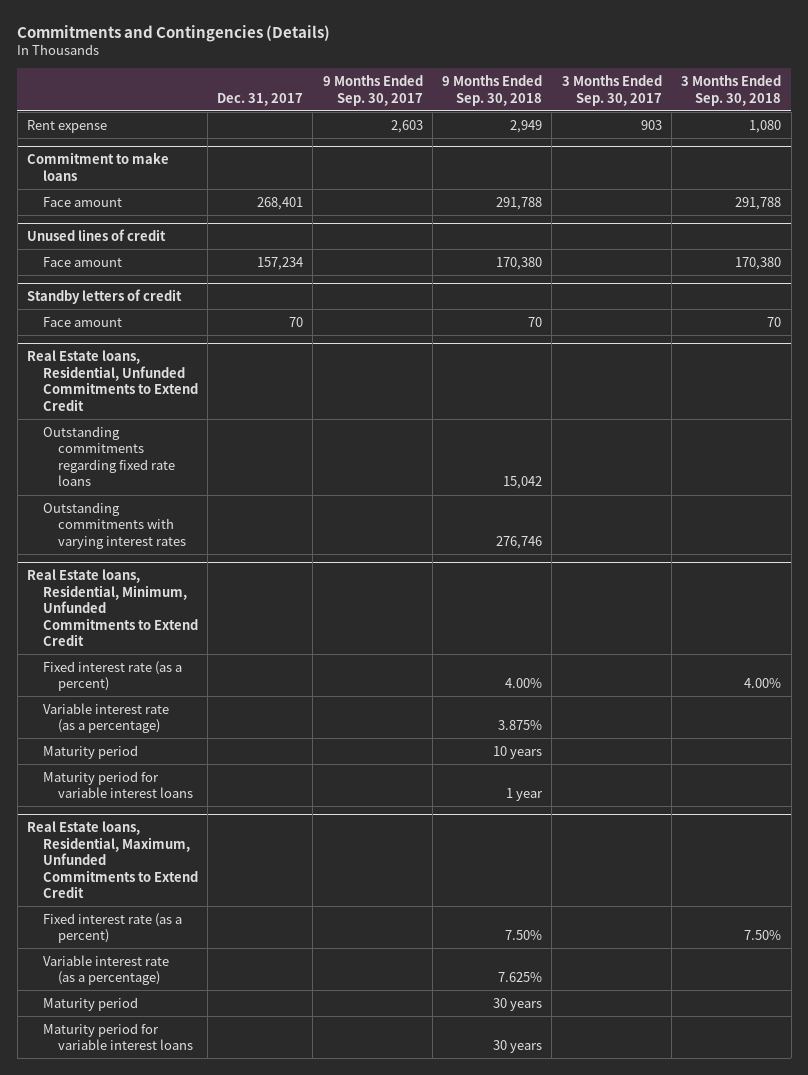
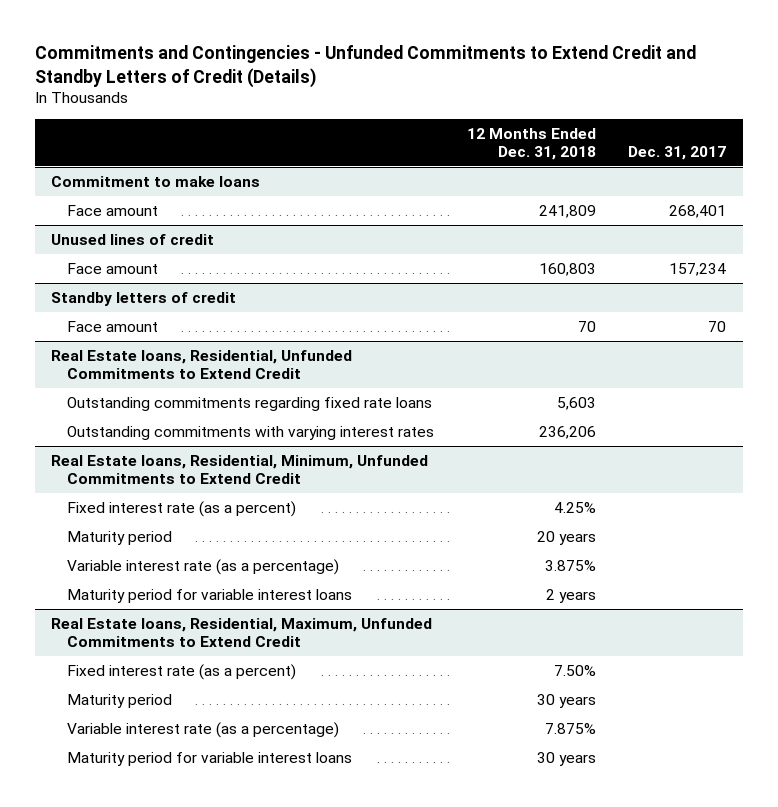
- Commitments and Contingencies (Details)
+ Commitments and Contingencies - Unfunded Commitments to Extend Credit and Standby Letters of Credit (Details)
- | Dec. 31, 2017 | 9 Months Ended Sep. 30, 2017 | 9 Months Ended Sep. 30, 2018 | 3 Months Ended Sep. 30, 2017 | 3 Months Ended Sep. 30, 2018
+ | 12 Months Ended Dec. 31, 2018 | Dec. 31, 2017
- Rent expense | | 2,603 | 2,949 | 903 | 1,080
@ Real Estate loans, Residential, Minimum, Unfunded Commitments to Extend Credit
moved down: Variable interest rate (as a percentage) | 3.875% |
@ Real Estate loans, Residential, Maximum, Unfunded Commitments to Extend Credit
moved down: Variable interest rate (as a percentage) | 7.875% |

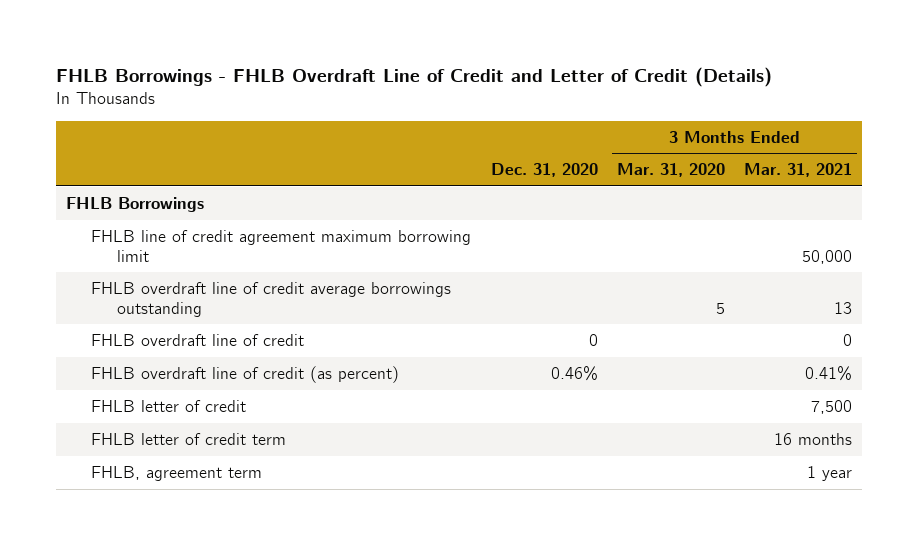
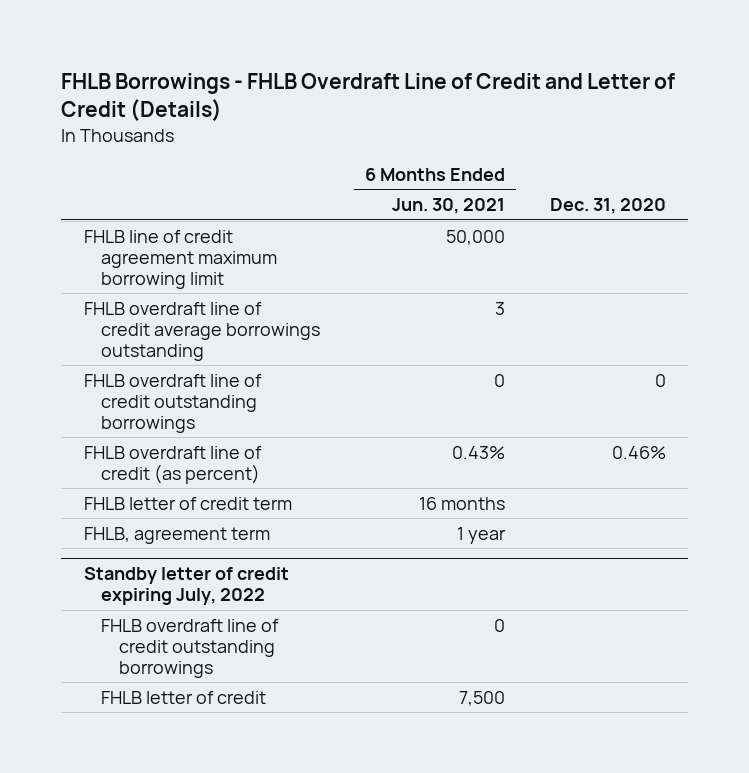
- | Dec. 31, 2020 | 3 Months Ended Mar. 31, 2020 | 3 Months Ended Mar. 31, 2021
+ | 6 Months Ended Jun. 30, 2021 | Dec. 31, 2020
- FHLB Borrowings
- FHLB overdraft line of credit | 0 | | 0
+ FHLB overdraft line of credit outstanding borrowings | 0 | 0
- FHLB letter of credit | | | 7,500
+ Standby letter of credit expiring July, 2022
+ FHLB overdraft line of credit outstanding borrowings | 0 |
+ FHLB letter of credit | 7,500 |

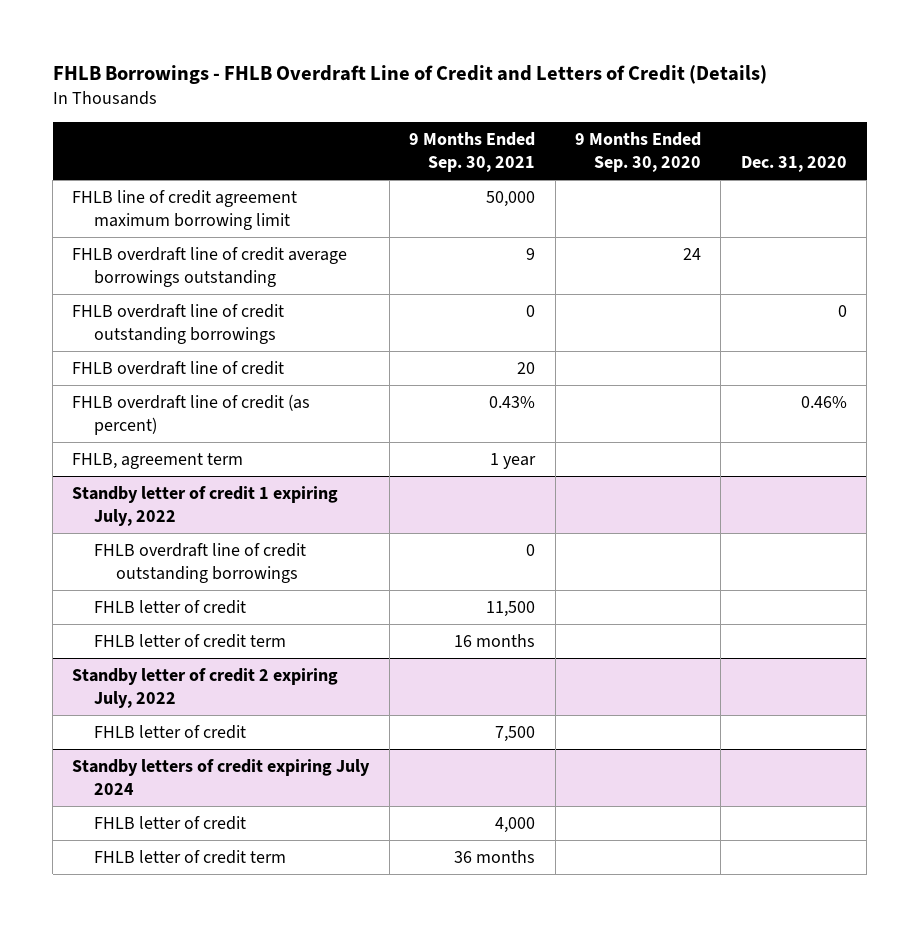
- FHLB Borrowings - FHLB Overdraft Line of Credit and Letter of Credit (Details)
+ FHLB Borrowings - FHLB Overdraft Line of Credit and Letters of Credit (Details)
- | 6 Months Ended Jun. 30, 2021 | Dec. 31, 2020
+ | 9 Months Ended Sep. 30, 2021 | 9 Months Ended Sep. 30, 2020 | Dec. 31, 2020
+ FHLB overdraft line of credit | 20 | |
- FHLB letter of credit term | 16 months |
- Standby letter of credit expiring July, 2022
+ Standby letter of credit 1 expiring July, 2022
+ FHLB letter of credit term | 16 months | |
+ Standby letter of credit 2 expiring July, 2022
+ FHLB letter of credit | 7,500 | |
+ Standby letters of credit expiring July 2024
+ FHLB letter of credit | 4,000 | |
+ FHLB letter of credit term | 36 months | |

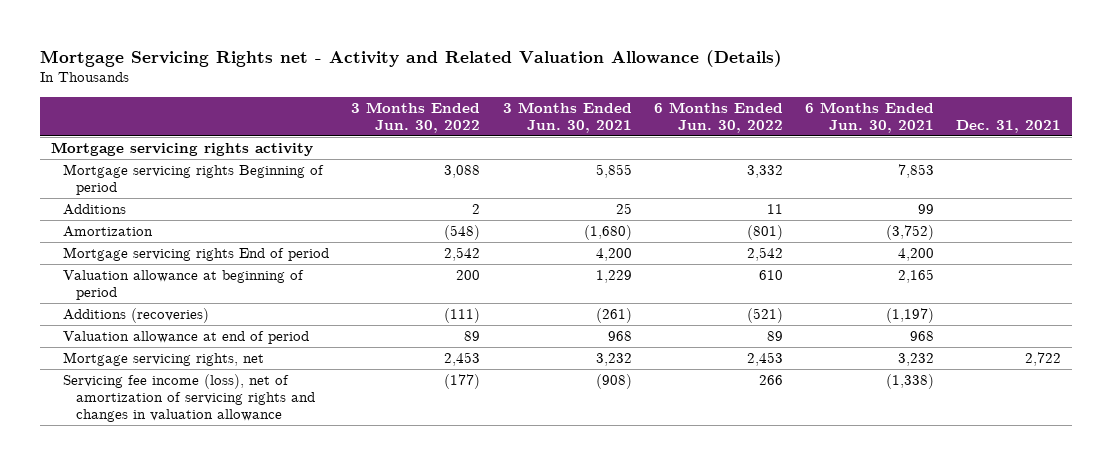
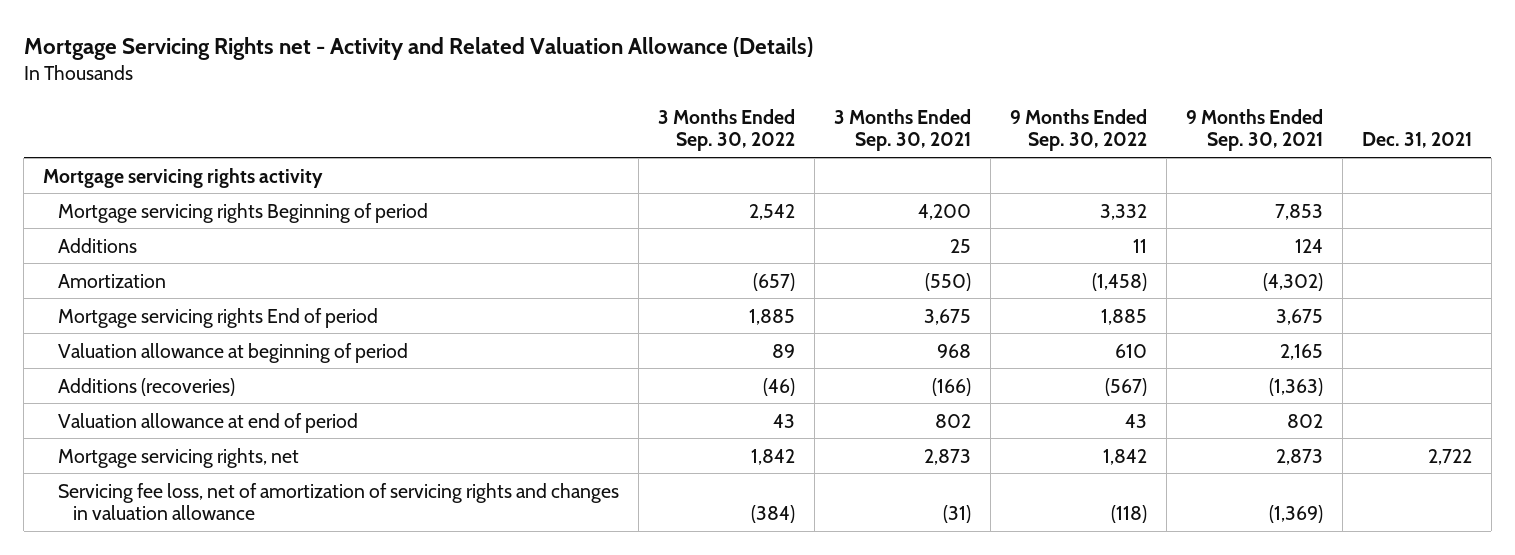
- | 3 Months Ended Jun. 30, 2022 | 3 Months Ended Jun. 30, 2021 | 6 Months Ended Jun. 30, 2022 | 6 Months Ended Jun. 30, 2021 | Dec. 31, 2021
+ | 3 Months Ended Sep. 30, 2022 | 3 Months Ended Sep. 30, 2021 | 9 Months Ended Sep. 30, 2022 | 9 Months Ended Sep. 30, 2021 | Dec. 31, 2021
- Servicing fee income (loss), net of amortization of servicing rights and changes in valuation allowance | (177) | (908) | 266 | (1,338) |
+ Servicing fee loss, net of amortization of servicing rights and changes in valuation allowance | (384) | (31) | (118) | (1,369) |

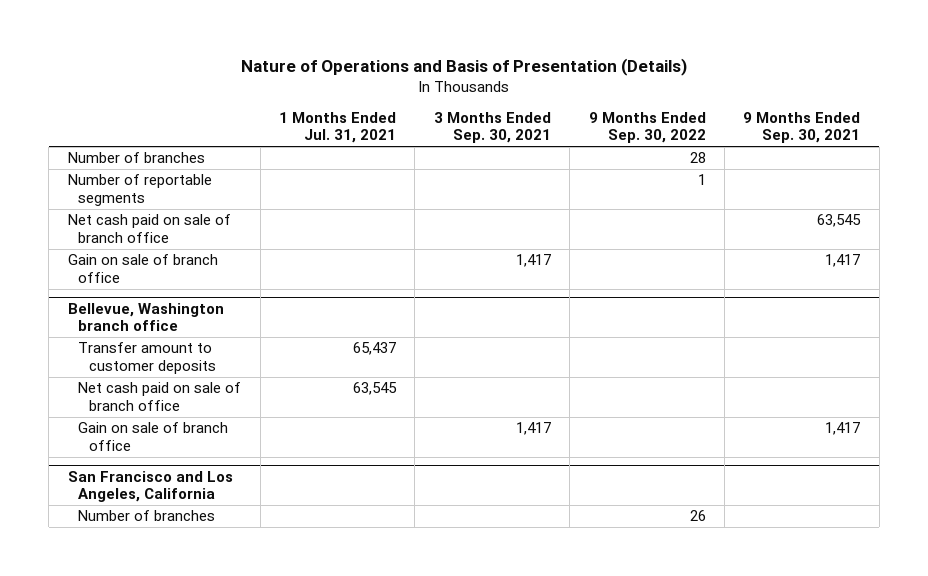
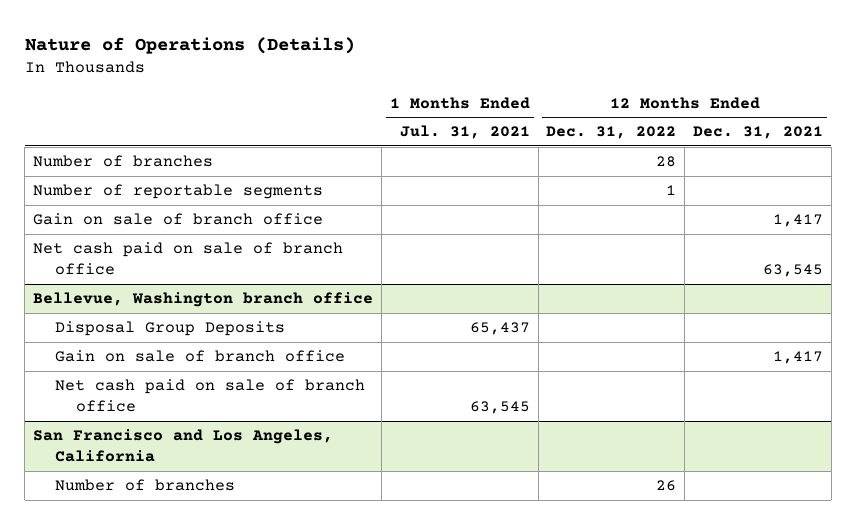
- Nature of Operations and Basis of Presentation (Details)
+ Nature of Operations (Details)
- | 1 Months Ended Jul. 31, 2021 | 3 Months Ended Sep. 30, 2021 | 9 Months Ended Sep. 30, 2022 | 9 Months Ended Sep. 30, 2021
+ | 1 Months Ended Jul. 31, 2021 | 12 Months Ended Dec. 31, 2022 | 12 Months Ended Dec. 31, 2021
moved down: Net cash paid on sale of branch office | | | 63,545
@ Bellevue, Washington branch office
- Transfer amount to customer deposits | 65,437 | | |
+ Disposal Group Deposits | 65,437 | |
moved down: Net cash paid on sale of branch office | 63,545 | |

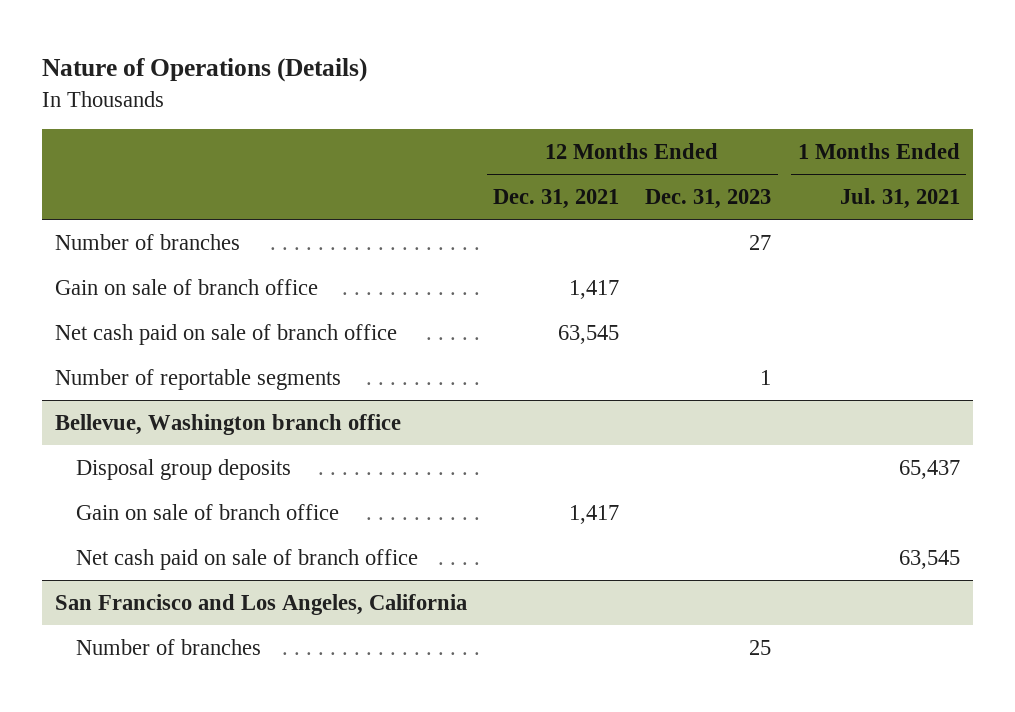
- | 1 Months Ended Jul. 31, 2021 | 12 Months Ended Dec. 31, 2022 | 12 Months Ended Dec. 31, 2021
+ | 12 Months Ended Dec. 31, 2021 | 12 Months Ended Dec. 31, 2023 | 1 Months Ended Jul. 31, 2021
moved down: Number of reportable segments | | 1 |
@ Bellevue, Washington branch office
- Disposal Group Deposits | 65,437 | |
+ Disposal group deposits | | | 65,437

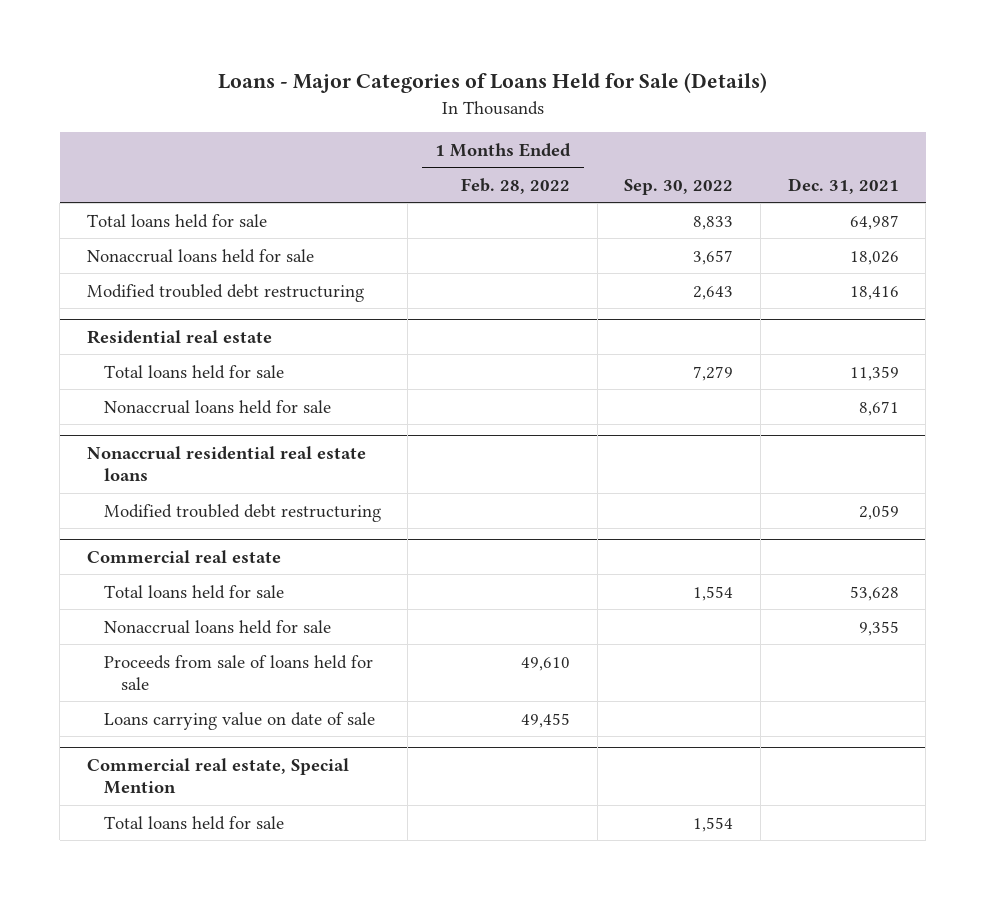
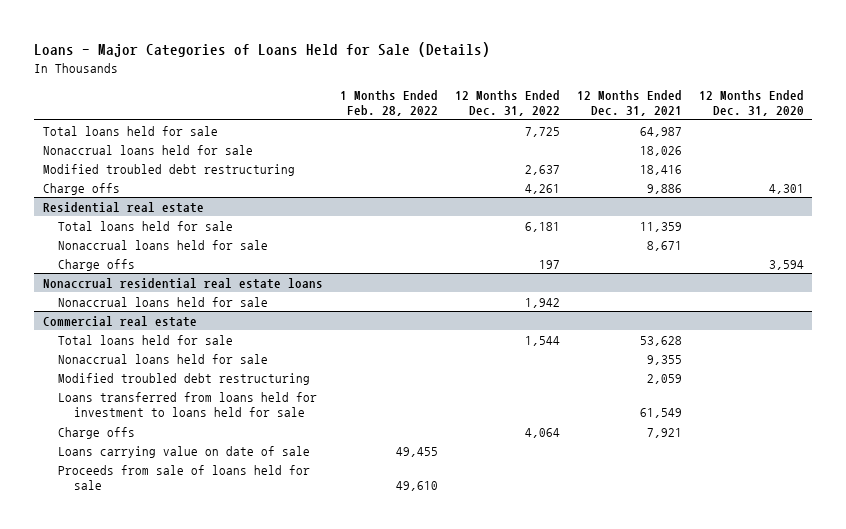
- | 1 Months Ended Feb. 28, 2022 | Sep. 30, 2022 | Dec. 31, 2021
+ | 1 Months Ended Feb. 28, 2022 | 12 Months Ended Dec. 31, 2022 | 12 Months Ended Dec. 31, 2021 | 12 Months Ended Dec. 31, 2020
+ Charge offs | | 4,261 | 9,886 | 4,301
@ Residential real estate
+ Charge offs | | 197 | | 3,594
@ Nonaccrual residential real estate loans
- Modified troubled debt restructuring | | | 2,059
+ Nonaccrual loans held for sale | | 1,942 | |
@ Commercial real estate
+ Modified troubled debt restructuring | | | 2,059 |
+ Loans transferred from loans held for investment to loans held for sale | | | 61,549 |
+ Charge offs | | 4,064 | 7,921 |
- Commercial real estate, Special Mention
- Total loans held for sale | | 1,554 |
@ Commercial real estate
moved down: Proceeds from sale of loans held for sale | 49,610 | | |

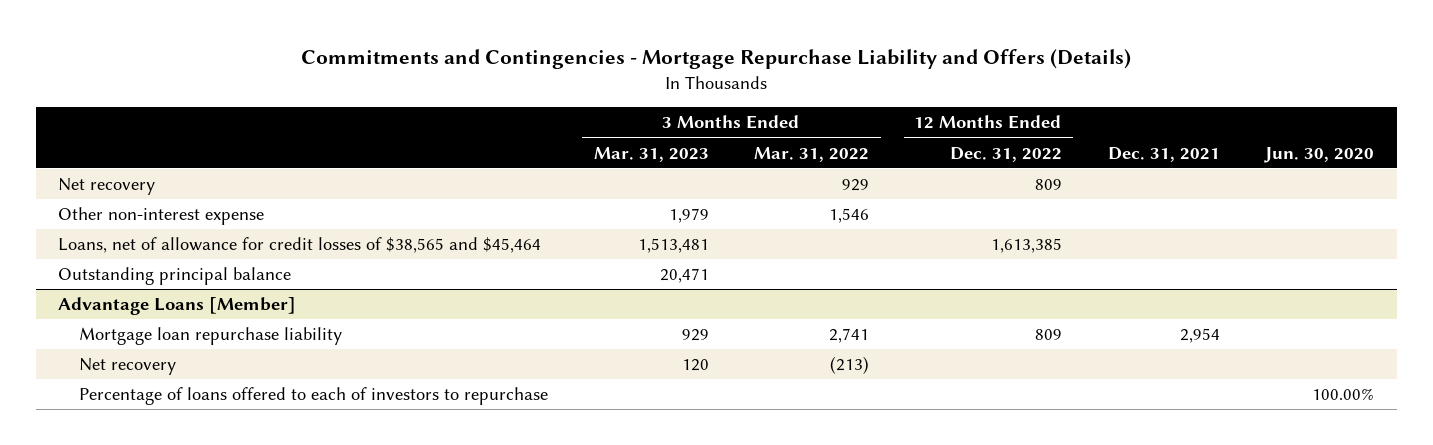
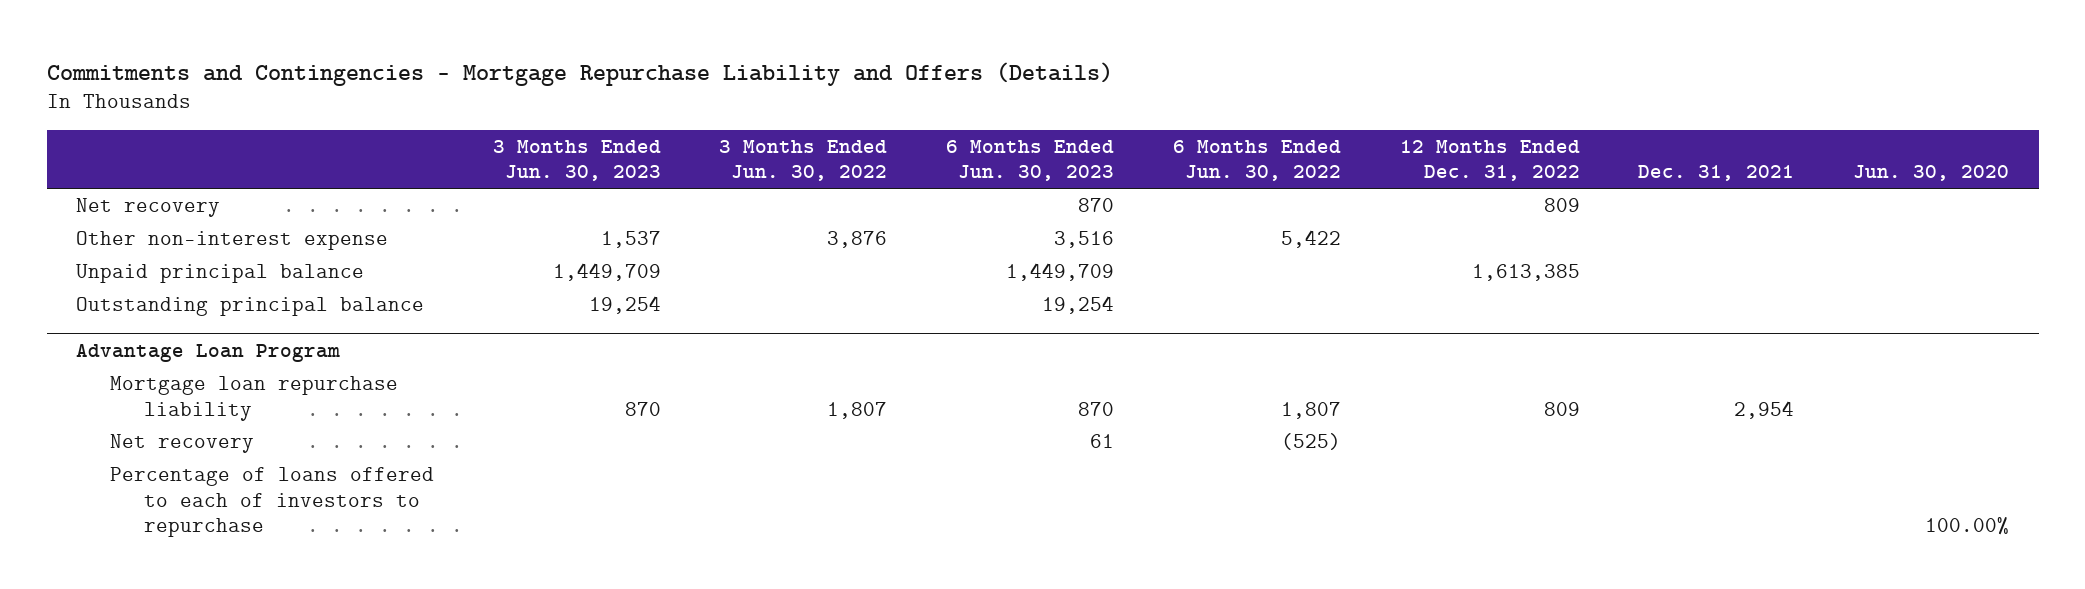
- | 3 Months Ended Mar. 31, 2023 | 3 Months Ended Mar. 31, 2022 | 12 Months Ended Dec. 31, 2022 | Dec. 31, 2021 | Jun. 30, 2020
+ | 3 Months Ended Jun. 30, 2023 | 3 Months Ended Jun. 30, 2022 | 6 Months Ended Jun. 30, 2023 | 6 Months Ended Jun. 30, 2022 | 12 Months Ended Dec. 31, 2022 | Dec. 31, 2021 | Jun. 30, 2020
- Loans, net of allowance for credit losses of $38,565 and $45,464 | 1,513,481 | | 1,613,385 | |
+ Unpaid principal balance | 1,449,709 | | 1,449,709 | | 1,613,385 | |
- Advantage Loans [Member]
+ Advantage Loan Program

